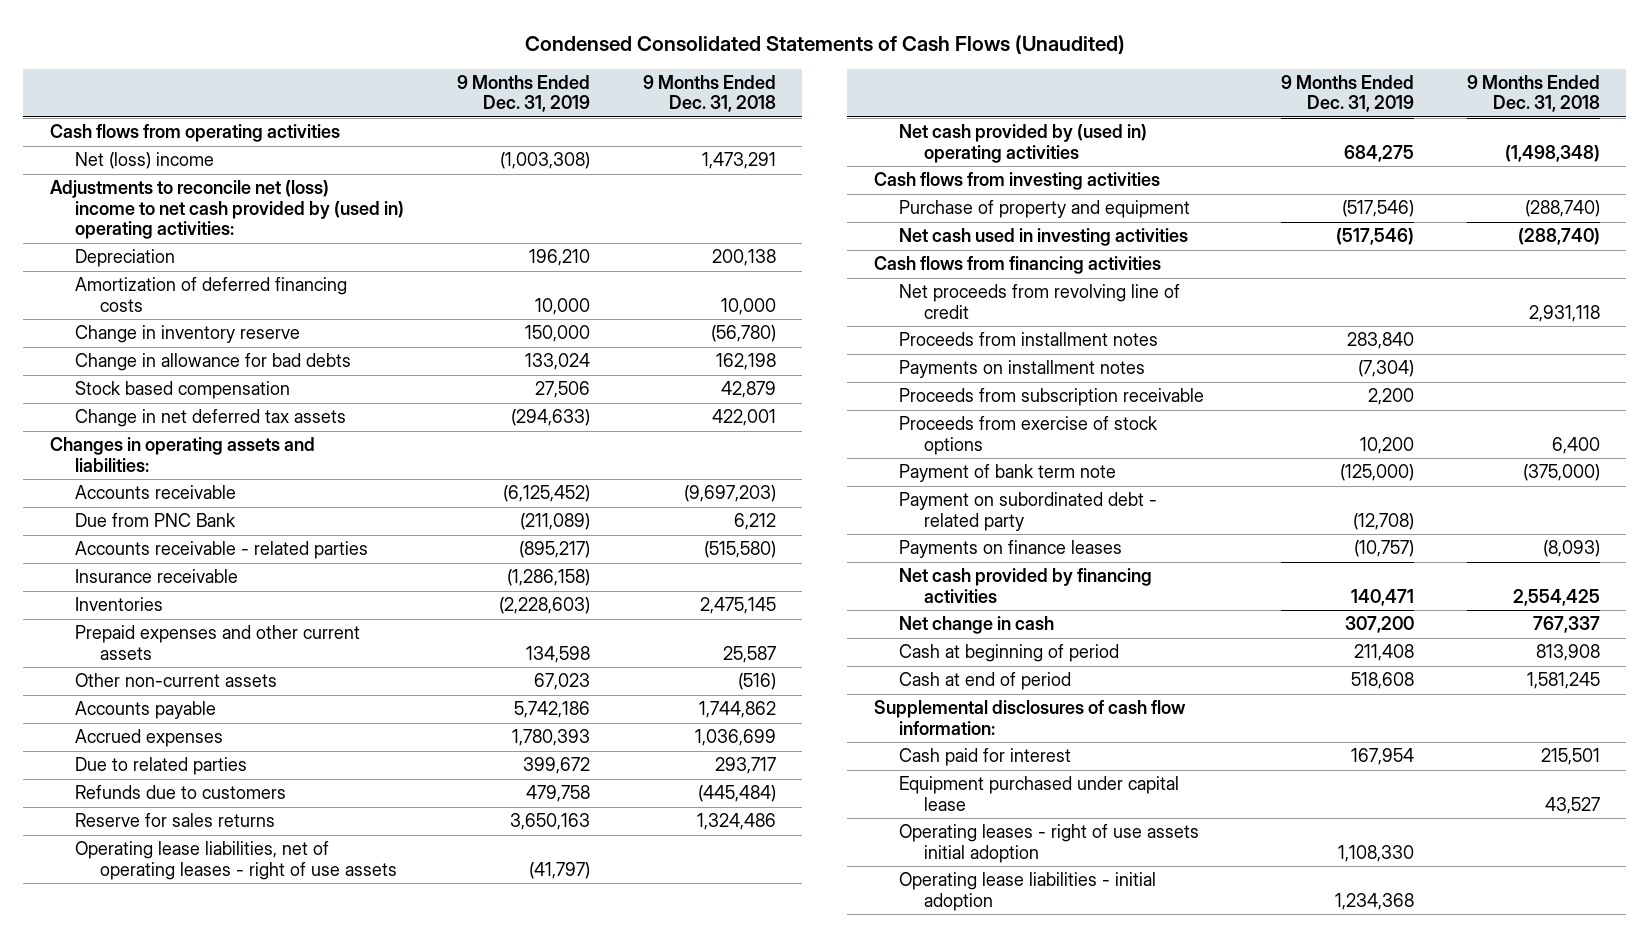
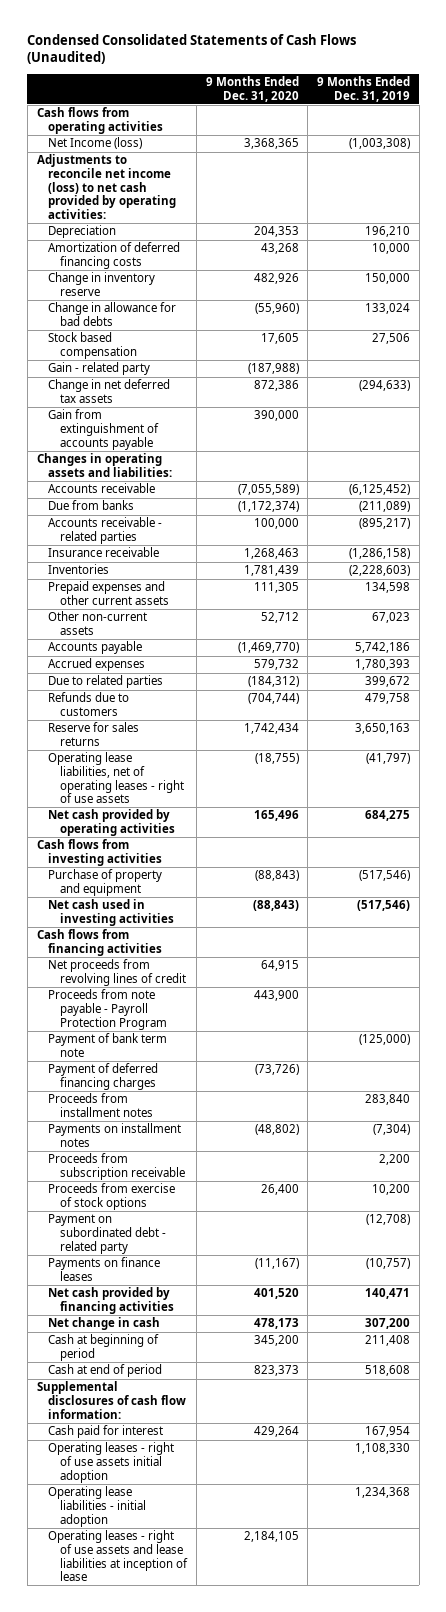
- | 9 Months Ended Dec. 31, 2019 | 9 Months Ended Dec. 31, 2018
+ | 9 Months Ended Dec. 31, 2020 | 9 Months Ended Dec. 31, 2019
- Net (loss) income | (1,003,308) | 1,473,291
- Adjustments to reconcile net (loss) income to net cash provided by (used in) operating activities:
+ Net Income (loss) | 3,368,365 | (1,003,308)
+ Adjustments to reconcile net income (loss) to net cash provided by operating activities:
+ Gain - related party | (187,988) |
+ Gain from extinguishment of accounts payable | 390,000 |
- Due from PNC Bank | (211,089) | 6,212
+ Due from banks | (1,172,374) | (211,089)
- Net cash provided by (used in) operating activities | 684,275 | (1,498,348)
+ Net cash provided by operating activities | 165,496 | 684,275
- Net proceeds from revolving line of credit | | 2,931,118
+ Net proceeds from revolving lines of credit | 64,915 |
+ Proceeds from note payable - Payroll Protection Program | 443,900 |
moved up: Payment of bank term note | | (125,000)
+ Payment of deferred financing charges | (73,726) |
- Equipment purchased under capital lease | | 43,527
+ Operating leases - right of use assets and lease liabilities at inception of lease | 2,184,105 |

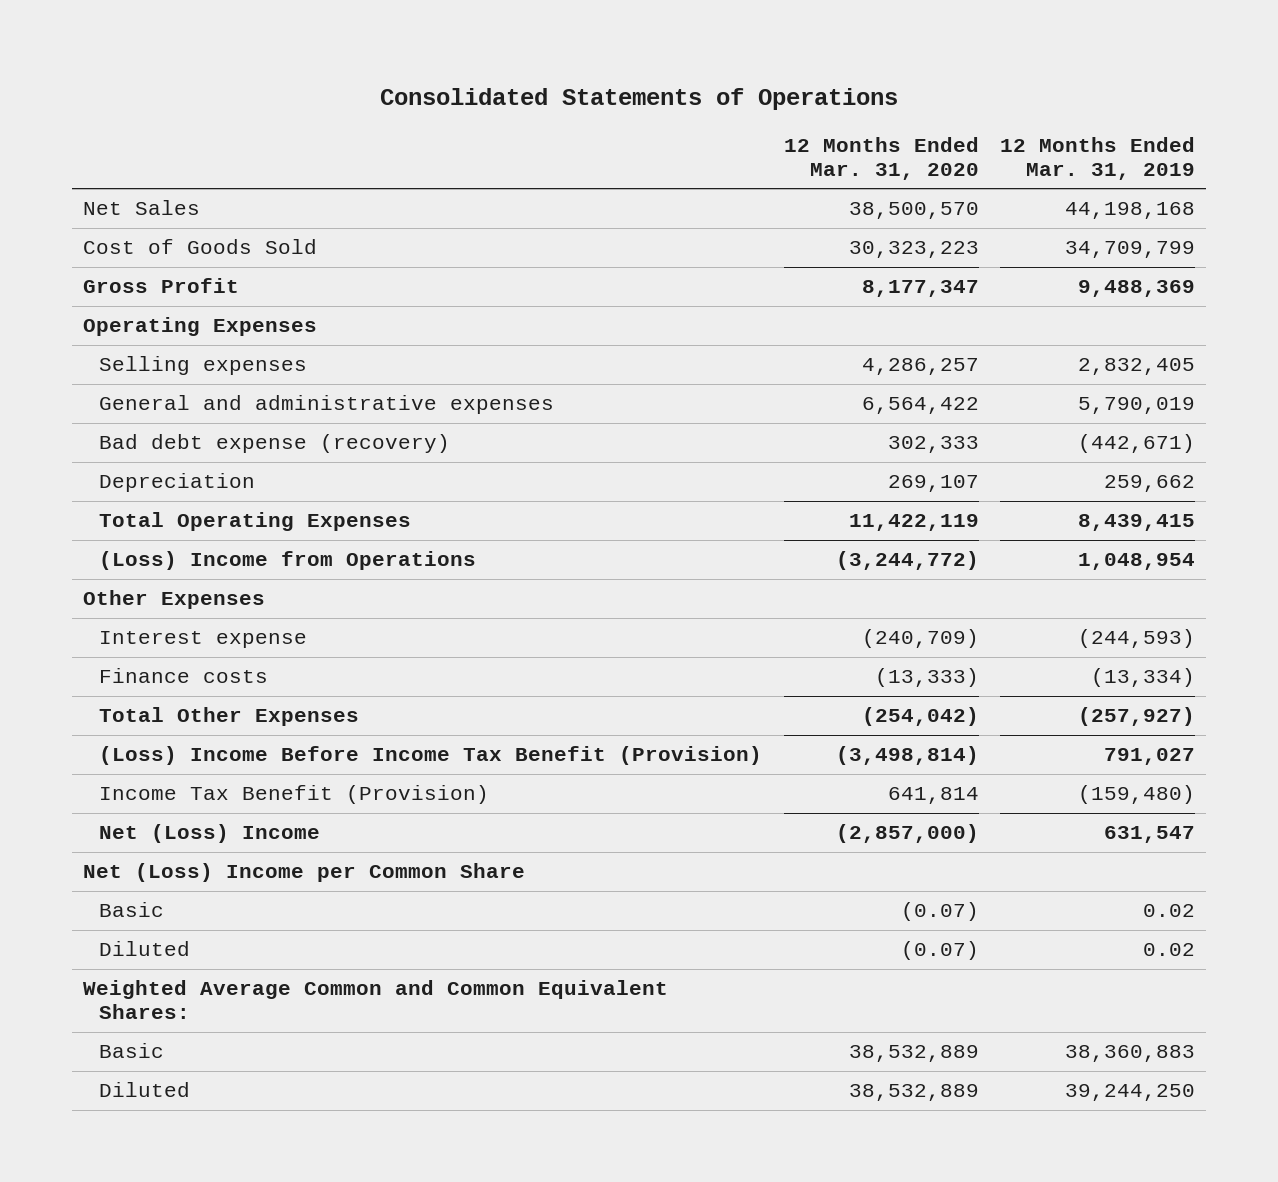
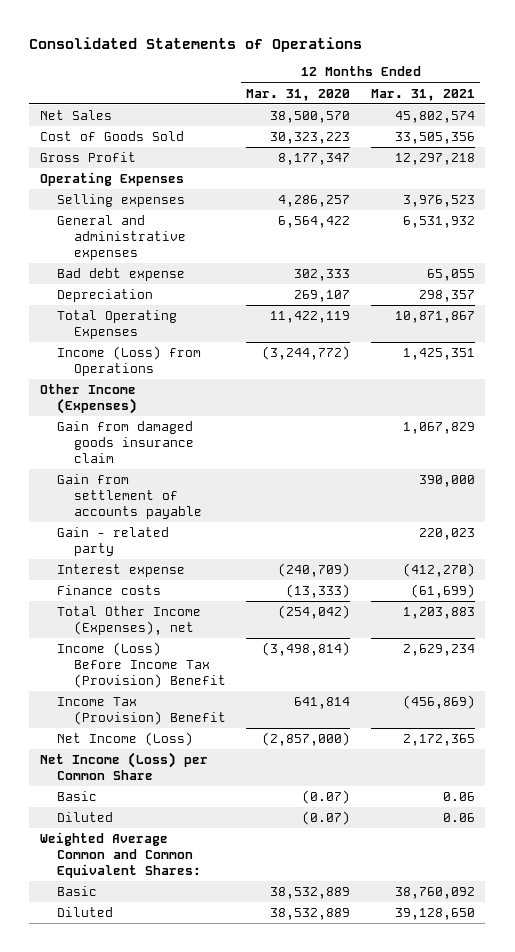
- | 12 Months Ended Mar. 31, 2020 | 12 Months Ended Mar. 31, 2019
+ | 12 Months Ended Mar. 31, 2020 | 12 Months Ended Mar. 31, 2021
- Bad debt expense (recovery) | 302,333 | (442,671)
+ Bad debt expense | 302,333 | 65,055
- (Loss) Income from Operations | (3,244,772) | 1,048,954
- Other Expenses
+ Income (Loss) from Operations | (3,244,772) | 1,425,351
+ Other Income (Expenses)
+ Gain from damaged goods insurance claim | | 1,067,829
+ Gain from settlement of accounts payable | | 390,000
+ Gain - related party | | 220,023
- Total Other Expenses | (254,042) | (257,927)
- (Loss) Income Before Income Tax Benefit (Provision) | (3,498,814) | 791,027
- Income Tax Benefit (Provision) | 641,814 | (159,480)
- Net (Loss) Income | (2,857,000) | 631,547
- Net (Loss) Income per Common Share
+ Total Other Income (Expenses), net | (254,042) | 1,203,883
+ Income (Loss) Before Income Tax (Provision) Benefit | (3,498,814) | 2,629,234
+ Income Tax (Provision) Benefit | 641,814 | (456,869)
+ Net Income (Loss) | (2,857,000) | 2,172,365
+ Net Income (Loss) per Common Share

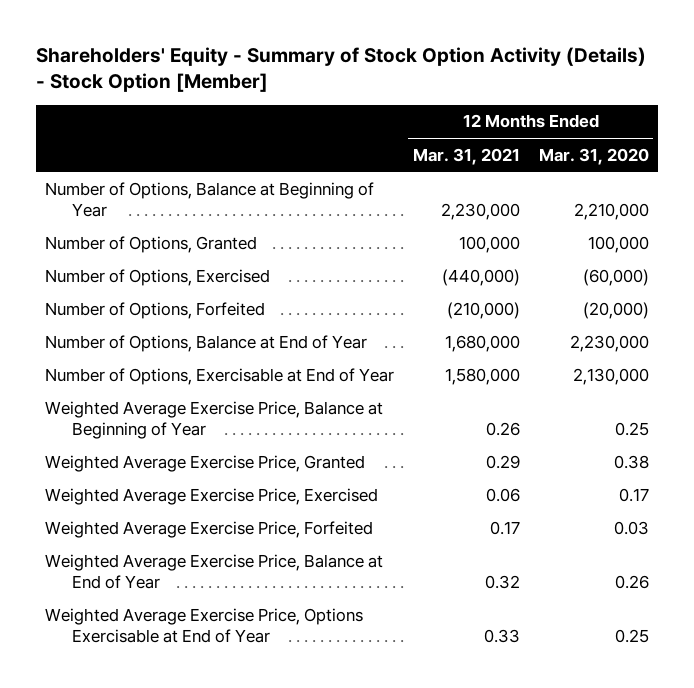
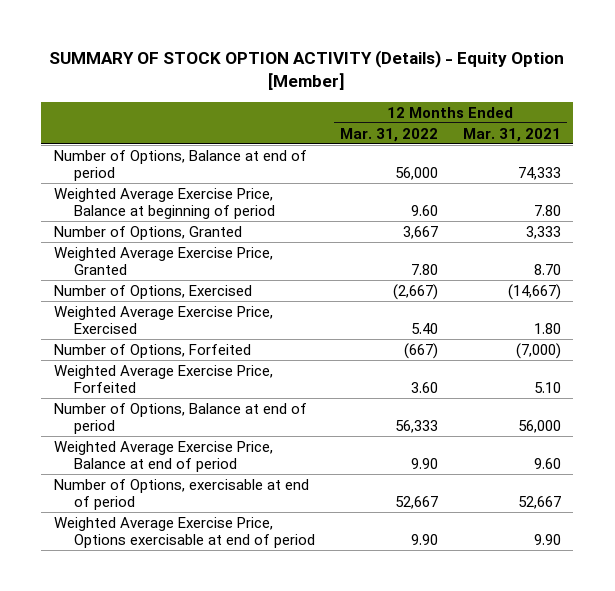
- Shareholders' Equity - Summary of Stock Option Activity (Details) - Stock Option [Member]
+ SUMMARY OF STOCK OPTION ACTIVITY (Details) - Equity Option [Member]
- | 12 Months Ended Mar. 31, 2021 | 12 Months Ended Mar. 31, 2020
+ | 12 Months Ended Mar. 31, 2022 | 12 Months Ended Mar. 31, 2021
- Number of Options, Balance at Beginning of Year | 2,230,000 | 2,210,000
- Number of Options, Granted | 100,000 | 100,000
- Number of Options, Exercised | (440,000) | (60,000)
- Number of Options, Forfeited | (210,000) | (20,000)
- Number of Options, Balance at End of Year | 1,680,000 | 2,230,000
- Number of Options, Exercisable at End of Year | 1,580,000 | 2,130,000
- Weighted Average Exercise Price, Balance at Beginning of Year | 0.26 | 0.25
- Weighted Average Exercise Price, Granted | 0.29 | 0.38
- Weighted Average Exercise Price, Exercised | 0.06 | 0.17
- Weighted Average Exercise Price, Forfeited | 0.17 | 0.03
- Weighted Average Exercise Price, Balance at End of Year | 0.32 | 0.26
- Weighted Average Exercise Price, Options Exercisable at End of Year | 0.33 | 0.25
+ Number of Options, Balance at end of period | 56,000 | 74,333
+ Weighted Average Exercise Price, Balance at beginning of period | 9.60 | 7.80
+ Number of Options, Granted | 3,667 | 3,333
+ Weighted Average Exercise Price, Granted | 7.80 | 8.70
+ Number of Options, Exercised | (2,667) | (14,667)
+ Weighted Average Exercise Price, Exercised | 5.40 | 1.80
+ Number of Options, Forfeited | (667) | (7,000)
+ Weighted Average Exercise Price, Forfeited | 3.60 | 5.10
+ Number of Options, Balance at end of period | 56,333 | 56,000
+ Weighted Average Exercise Price, Balance at end of period | 9.90 | 9.60
+ Number of Options, exercisable at end of period | 52,667 | 52,667
+ Weighted Average Exercise Price, Options exercisable at end of period | 9.90 | 9.90

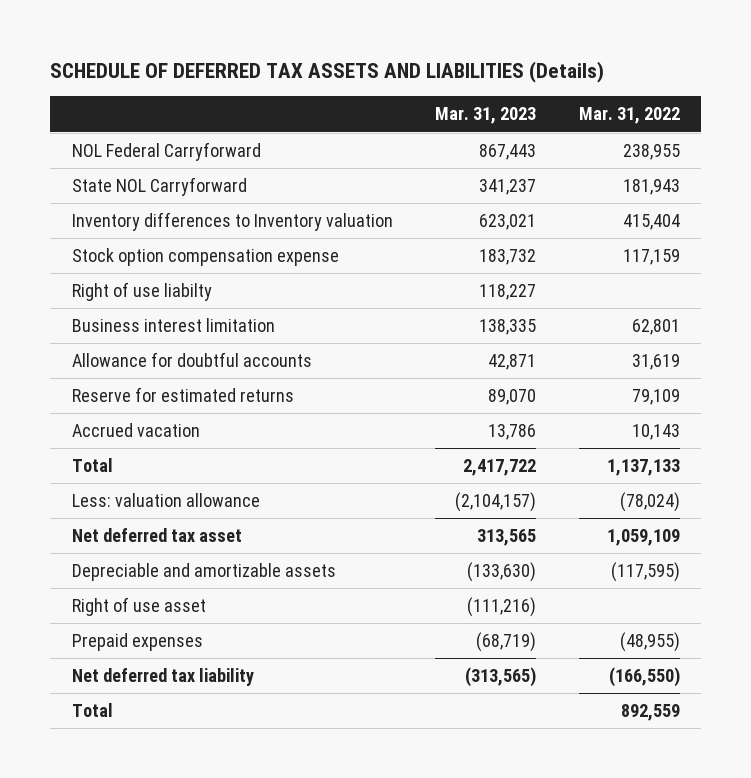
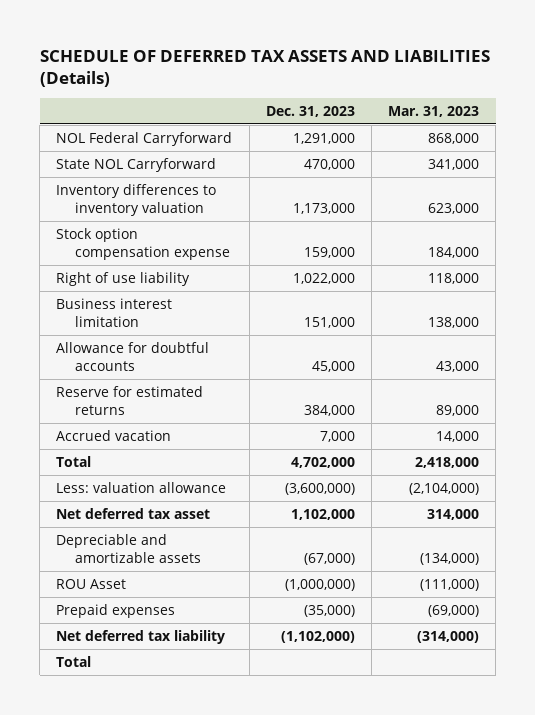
- | Mar. 31, 2023 | Mar. 31, 2022
+ | Dec. 31, 2023 | Mar. 31, 2023
- NOL Federal Carryforward | 867,443 | 238,955
- State NOL Carryforward | 341,237 | 181,943
- Inventory differences to Inventory valuation | 623,021 | 415,404
- Stock option compensation expense | 183,732 | 117,159
- Right of use liabilty | 118,227 |
- Business interest limitation | 138,335 | 62,801
- Allowance for doubtful accounts | 42,871 | 31,619
- Reserve for estimated returns | 89,070 | 79,109
- Accrued vacation | 13,786 | 10,143
- Total | 2,417,722 | 1,137,133
- Less: valuation allowance | (2,104,157) | (78,024)
- Net deferred tax asset | 313,565 | 1,059,109
- Depreciable and amortizable assets | (133,630) | (117,595)
- Right of use asset | (111,216) |
- Prepaid expenses | (68,719) | (48,955)
- Net deferred tax liability | (313,565) | (166,550)
+ NOL Federal Carryforward | 1,291,000 | 868,000
+ State NOL Carryforward | 470,000 | 341,000
+ Inventory differences to inventory valuation | 1,173,000 | 623,000
+ Stock option compensation expense | 159,000 | 184,000
+ Right of use liability | 1,022,000 | 118,000
+ Business interest limitation | 151,000 | 138,000
+ Allowance for doubtful accounts | 45,000 | 43,000
+ Reserve for estimated returns | 384,000 | 89,000
+ Accrued vacation | 7,000 | 14,000
+ Total | 4,702,000 | 2,418,000
+ Less: valuation allowance | (3,600,000) | (2,104,000)
+ Net deferred tax asset | 1,102,000 | 314,000
+ Depreciable and amortizable assets | (67,000) | (134,000)
+ ROU Asset | (1,000,000) | (111,000)
+ Prepaid expenses | (35,000) | (69,000)
+ Net deferred tax liability | (1,102,000) | (314,000)

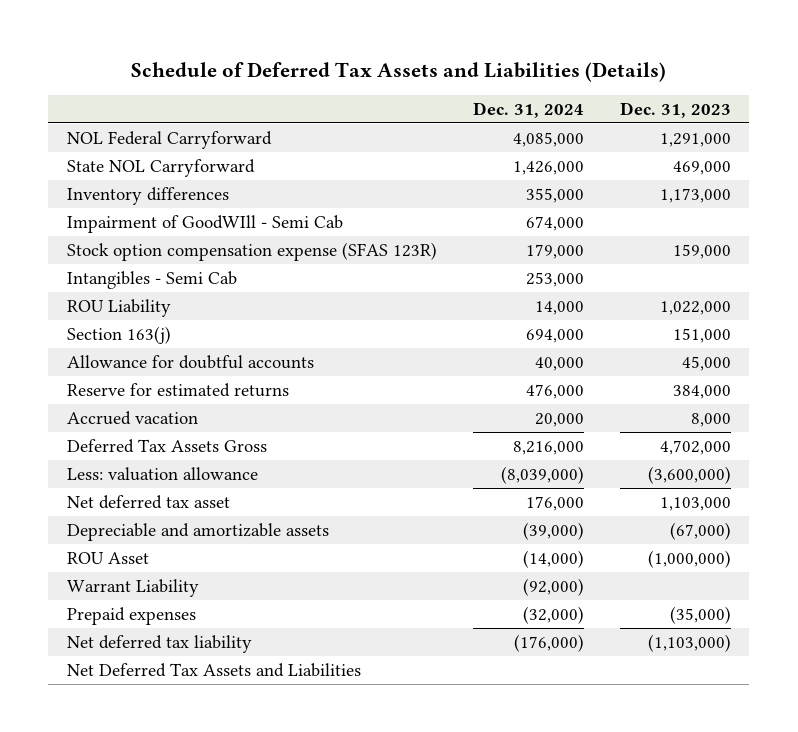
- SCHEDULE OF DEFERRED TAX ASSETS AND LIABILITIES (Details)
+ Schedule of Deferred Tax Assets and Liabilities (Details)
- | Dec. 31, 2023 | Mar. 31, 2023
+ | Dec. 31, 2024 | Dec. 31, 2023
- State NOL Carryforward | 470,000 | 341,000
- Inventory differences to inventory valuation | 1,173,000 | 623,000
- Stock option compensation expense | 159,000 | 184,000
- Right of use liability | 1,022,000 | 118,000
- Business interest limitation | 151,000 | 138,000
+ State NOL Carryforward | 1,426,000 | 469,000
+ Inventory differences | 355,000 | 1,173,000
+ Impairment of GoodWIll - Semi Cab | 674,000 |
+ Stock option compensation expense (SFAS 123R) | 179,000 | 159,000
+ Intangibles - Semi Cab | 253,000 |
+ ROU Liability | 14,000 | 1,022,000
+ Section 163(j) | 694,000 | 151,000
- Accrued vacation | 7,000 | 14,000
- Total | 4,702,000 | 2,418,000
+ Accrued vacation | 20,000 | 8,000
+ Deferred Tax Assets Gross | 8,216,000 | 4,702,000
- Net deferred tax asset | 1,102,000 | 314,000
+ Net deferred tax asset | 176,000 | 1,103,000
+ Warrant Liability | (92,000) |
- Net deferred tax liability | (1,102,000) | (314,000)
- Total
+ Net deferred tax liability | (176,000) | (1,103,000)
+ Net Deferred Tax Assets and Liabilities

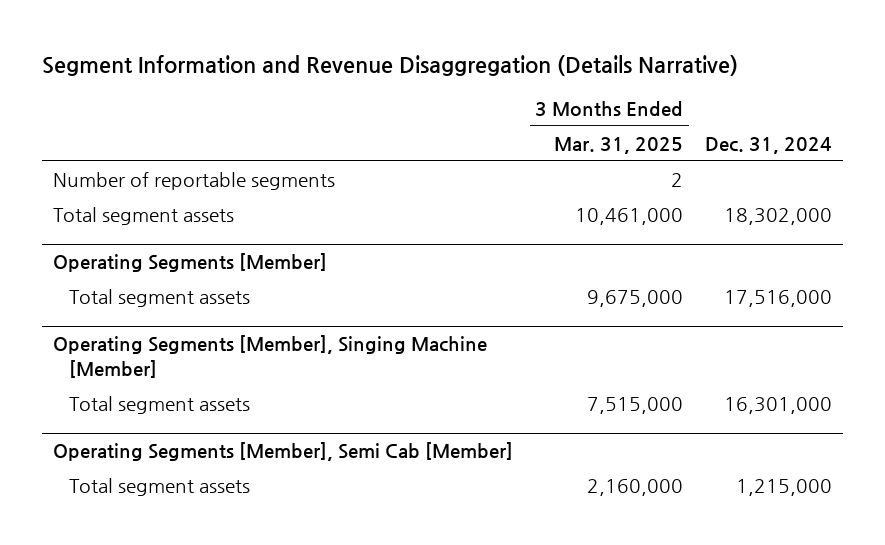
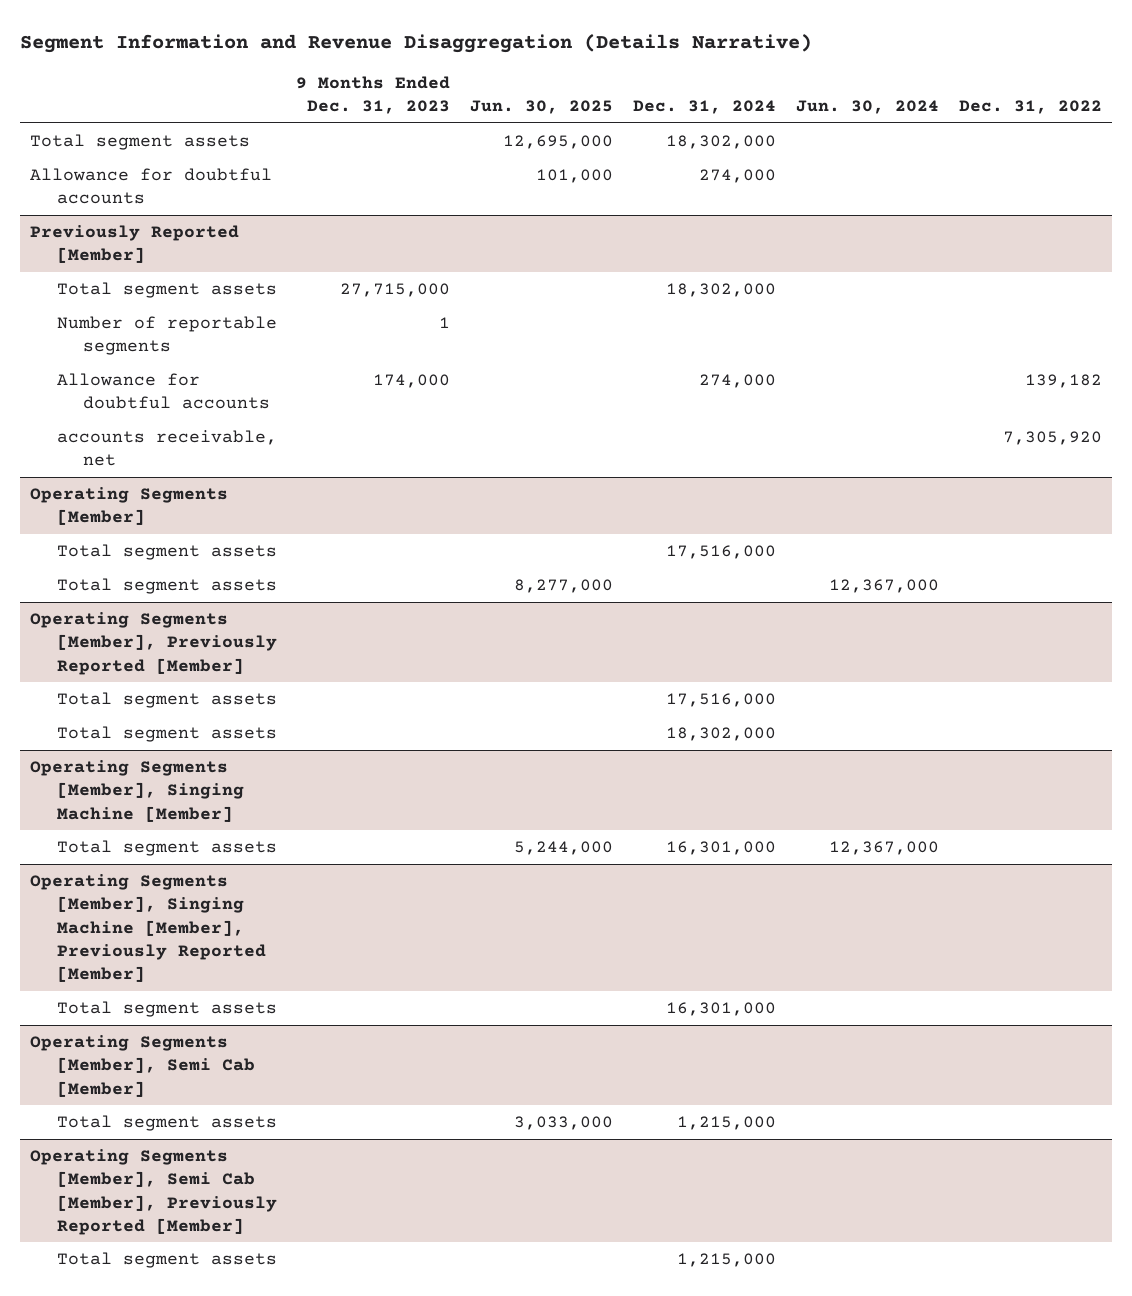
- | 3 Months Ended Mar. 31, 2025 | Dec. 31, 2024
+ | 9 Months Ended Dec. 31, 2023 | Jun. 30, 2025 | Dec. 31, 2024 | Jun. 30, 2024 | Dec. 31, 2022
- Number of reportable segments | 2 |
+ Allowance for doubtful accounts | | 101,000 | 274,000 | |
+ Previously Reported [Member]
+ Total segment assets | 27,715,000 | | 18,302,000 | |
+ Number of reportable segments | 1 | | | |
+ Allowance for doubtful accounts | 174,000 | | 274,000 | | 139,182
+ accounts receivable, net | | | | | 7,305,920
@ Operating Segments [Member]
+ Total segment assets | | 8,277,000 | | 12,367,000 |
+ Operating Segments [Member], Previously Reported [Member]
+ Total segment assets | | | 17,516,000 | |
+ Total segment assets | | | 18,302,000 | |
+ Operating Segments [Member], Singing Machine [Member], Previously Reported [Member]
+ Total segment assets | | | 16,301,000 | |
+ Operating Segments [Member], Semi Cab [Member], Previously Reported [Member]
+ Total segment assets | | | 1,215,000 | |

